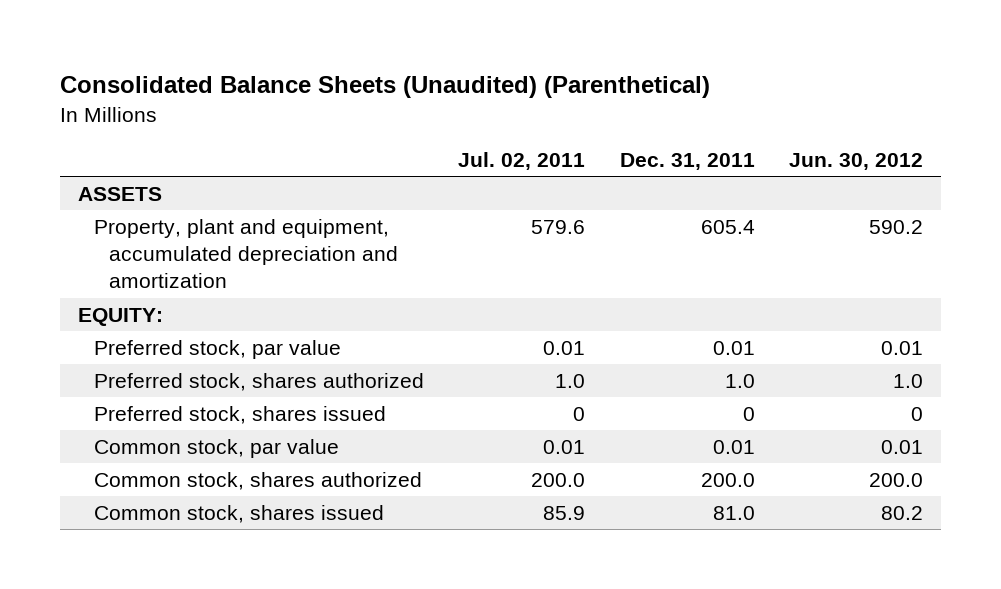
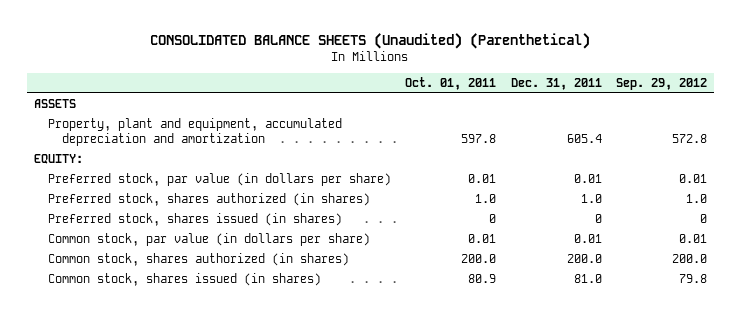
- Consolidated Balance Sheets (Unaudited) (Parenthetical)
+ CONSOLIDATED BALANCE SHEETS (Unaudited) (Parenthetical)
- | Jul. 02, 2011 | Dec. 31, 2011 | Jun. 30, 2012
+ | Oct. 01, 2011 | Dec. 31, 2011 | Sep. 29, 2012
- Preferred stock, par value | 0.01 | 0.01 | 0.01
- Preferred stock, shares authorized | 1.0 | 1.0 | 1.0
- Preferred stock, shares issued | 0 | 0 | 0
- Common stock, par value | 0.01 | 0.01 | 0.01
- Common stock, shares authorized | 200.0 | 200.0 | 200.0
- Common stock, shares issued | 85.9 | 81.0 | 80.2
+ Preferred stock, par value (in dollars per share) | 0.01 | 0.01 | 0.01
+ Preferred stock, shares authorized (in shares) | 1.0 | 1.0 | 1.0
+ Preferred stock, shares issued (in shares) | 0 | 0 | 0
+ Common stock, par value (in dollars per share) | 0.01 | 0.01 | 0.01
+ Common stock, shares authorized (in shares) | 200.0 | 200.0 | 200.0
+ Common stock, shares issued (in shares) | 80.9 | 81.0 | 79.8

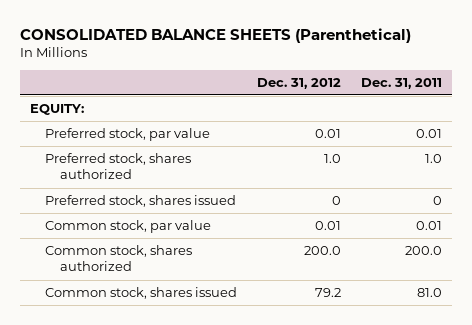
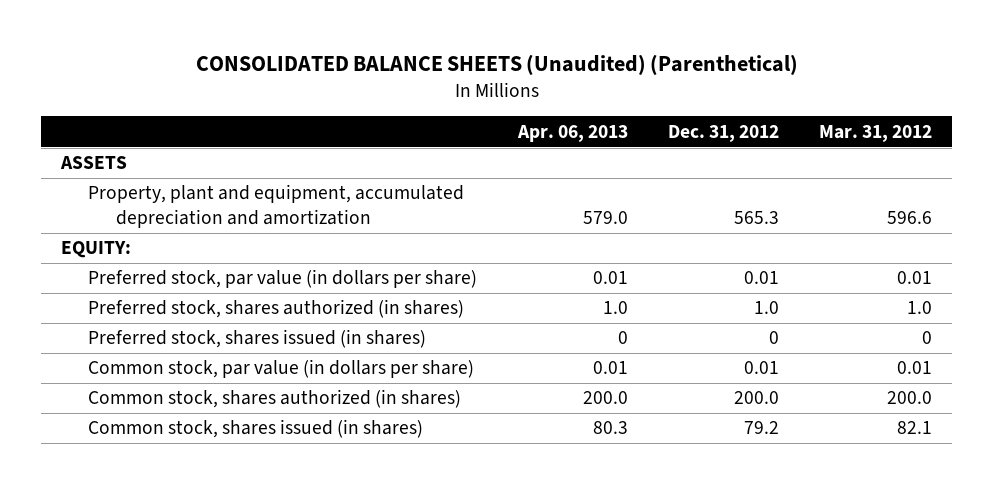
- CONSOLIDATED BALANCE SHEETS (Parenthetical)
+ CONSOLIDATED BALANCE SHEETS (Unaudited) (Parenthetical)
- | Dec. 31, 2012 | Dec. 31, 2011
+ | Apr. 06, 2013 | Dec. 31, 2012 | Mar. 31, 2012
+ ASSETS
+ Property, plant and equipment, accumulated depreciation and amortization | 579.0 | 565.3 | 596.6
- Preferred stock, par value | 0.01 | 0.01
- Preferred stock, shares authorized | 1.0 | 1.0
- Preferred stock, shares issued | 0 | 0
- Common stock, par value | 0.01 | 0.01
- Common stock, shares authorized | 200.0 | 200.0
- Common stock, shares issued | 79.2 | 81.0
+ Preferred stock, par value (in dollars per share) | 0.01 | 0.01 | 0.01
+ Preferred stock, shares authorized (in shares) | 1.0 | 1.0 | 1.0
+ Preferred stock, shares issued (in shares) | 0 | 0 | 0
+ Common stock, par value (in dollars per share) | 0.01 | 0.01 | 0.01
+ Common stock, shares authorized (in shares) | 200.0 | 200.0 | 200.0
+ Common stock, shares issued (in shares) | 80.3 | 79.2 | 82.1

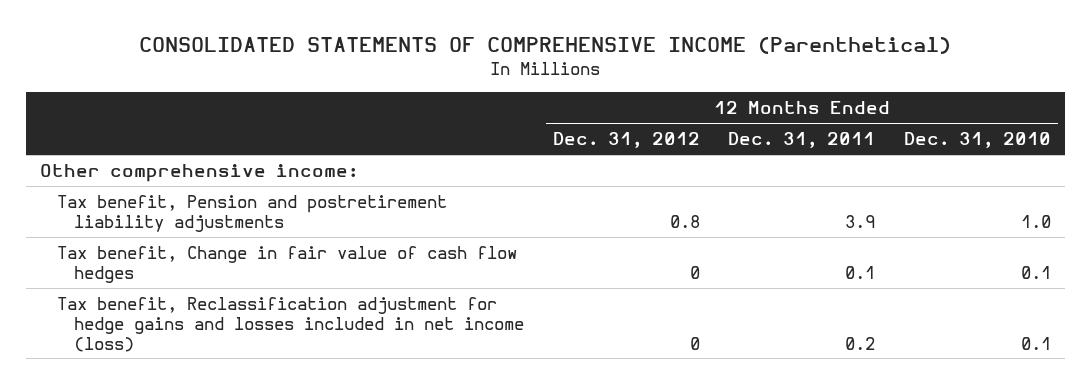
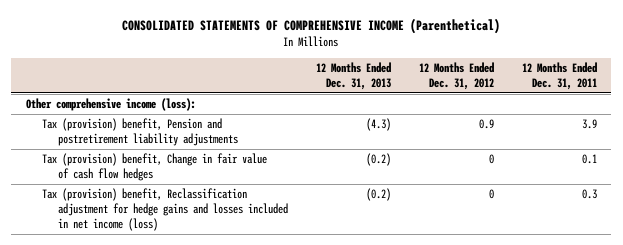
- | 12 Months Ended Dec. 31, 2012 | 12 Months Ended Dec. 31, 2011 | 12 Months Ended Dec. 31, 2010
+ | 12 Months Ended Dec. 31, 2013 | 12 Months Ended Dec. 31, 2012 | 12 Months Ended Dec. 31, 2011
- Other comprehensive income:
- Tax benefit, Pension and postretirement liability adjustments | 0.8 | 3.9 | 1.0
- Tax benefit, Change in fair value of cash flow hedges | 0 | 0.1 | 0.1
- Tax benefit, Reclassification adjustment for hedge gains and losses included in net income (loss) | 0 | 0.2 | 0.1
+ Other comprehensive income (loss):
+ Tax (provision) benefit, Pension and postretirement liability adjustments | (4.3) | 0.9 | 3.9
+ Tax (provision) benefit, Change in fair value of cash flow hedges | (0.2) | 0 | 0.1
+ Tax (provision) benefit, Reclassification adjustment for hedge gains and losses included in net income (loss) | (0.2) | 0 | 0.3

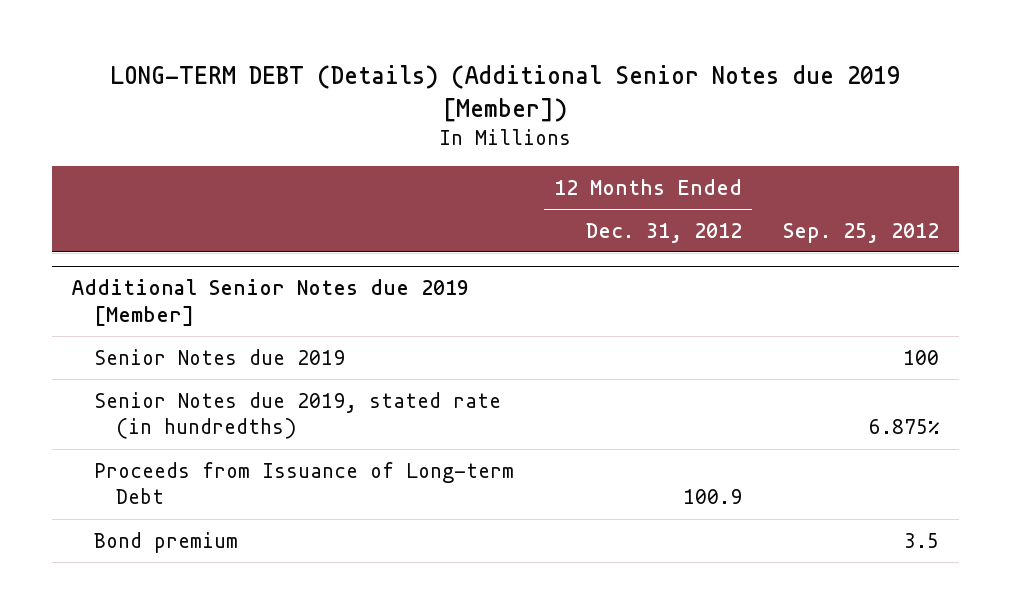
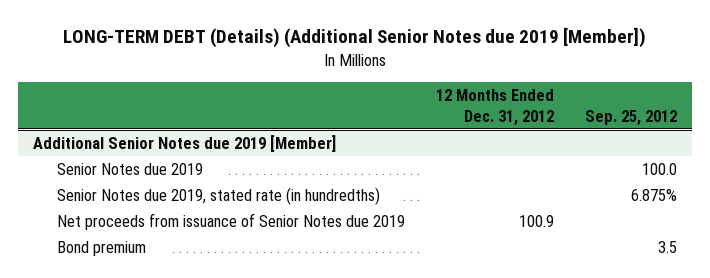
@ Additional Senior Notes due 2019 [Member]
- Senior Notes due 2019 | | 100
+ Senior Notes due 2019 | | 100.0
- Proceeds from Issuance of Long-term Debt | 100.9 |
+ Net proceeds from issuance of Senior Notes due 2019 | 100.9 |

